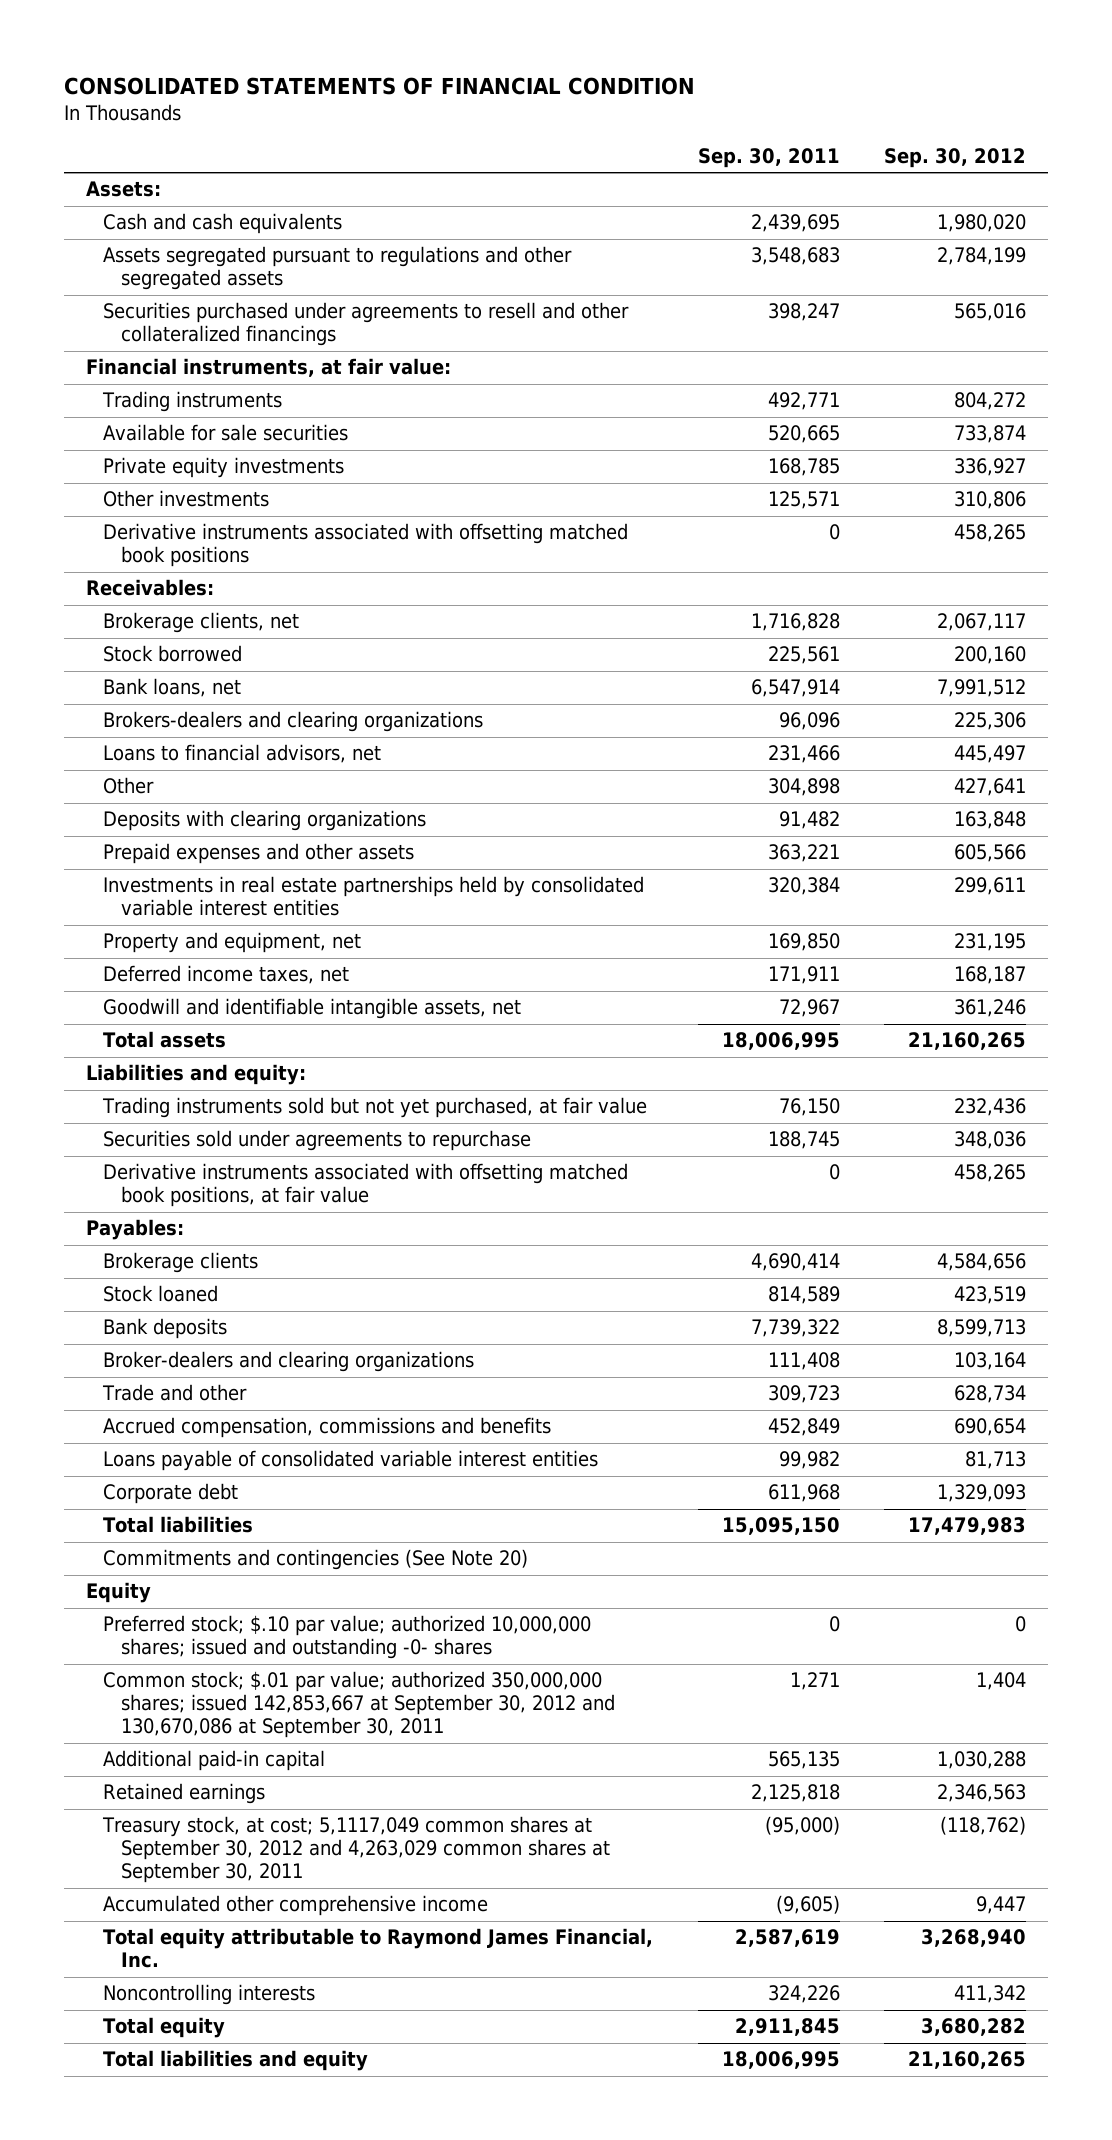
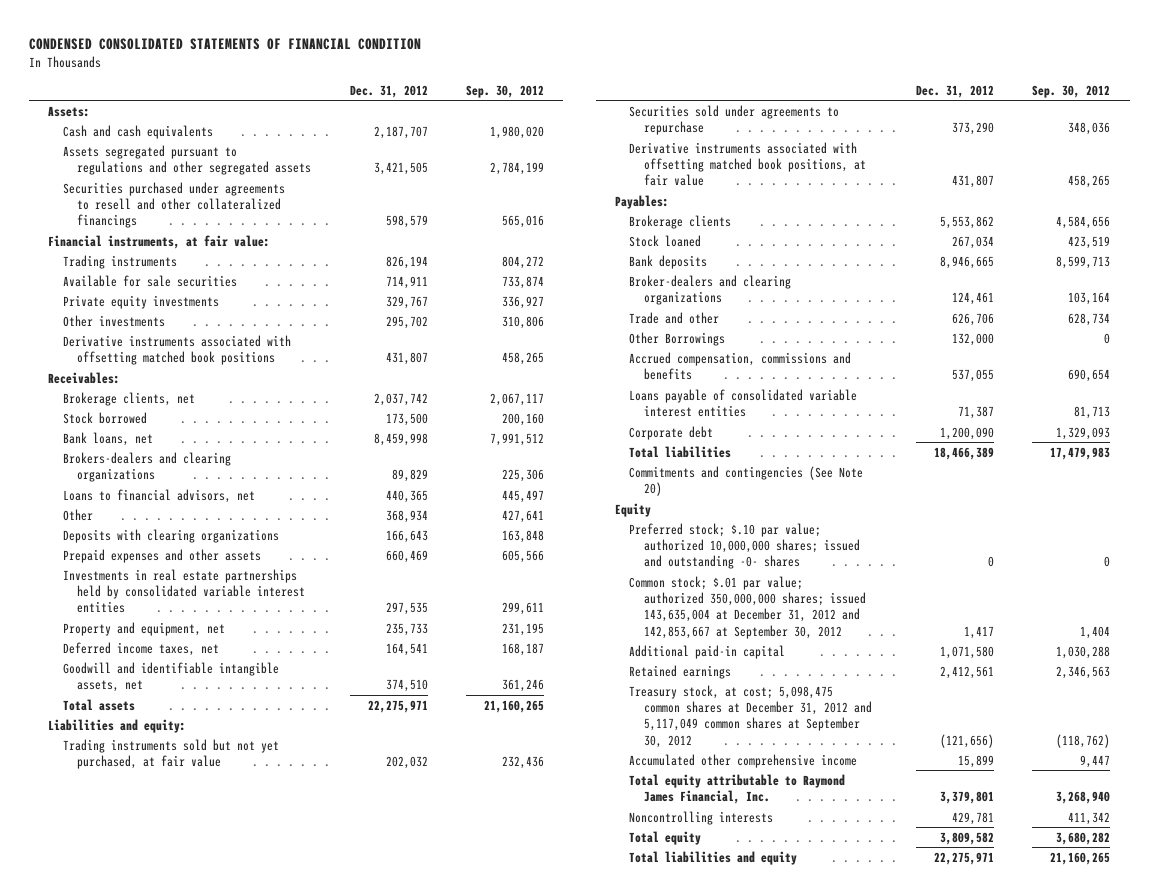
- CONSOLIDATED STATEMENTS OF FINANCIAL CONDITION
+ CONDENSED CONSOLIDATED STATEMENTS OF FINANCIAL CONDITION
- | Sep. 30, 2011 | Sep. 30, 2012
+ | Dec. 31, 2012 | Sep. 30, 2012
+ Other Borrowings | 132,000 | 0
- Common stock; $.01 par value; authorized 350,000,000 shares; issued 142,853,667 at September 30, 2012 and 130,670,086 at September 30, 2011 | 1,271 | 1,404
+ Common stock; $.01 par value; authorized 350,000,000 shares; issued 143,635,004 at December 31, 2012 and 142,853,667 at September 30, 2012 | 1,417 | 1,404
- Treasury stock, at cost; 5,1117,049 common shares at September 30, 2012 and 4,263,029 common shares at September 30, 2011 | (95,000) | (118,762)
+ Treasury stock, at cost; 5,098,475 common shares at December 31, 2012 and 5,117,049 common shares at September 30, 2012 | (121,656) | (118,762)

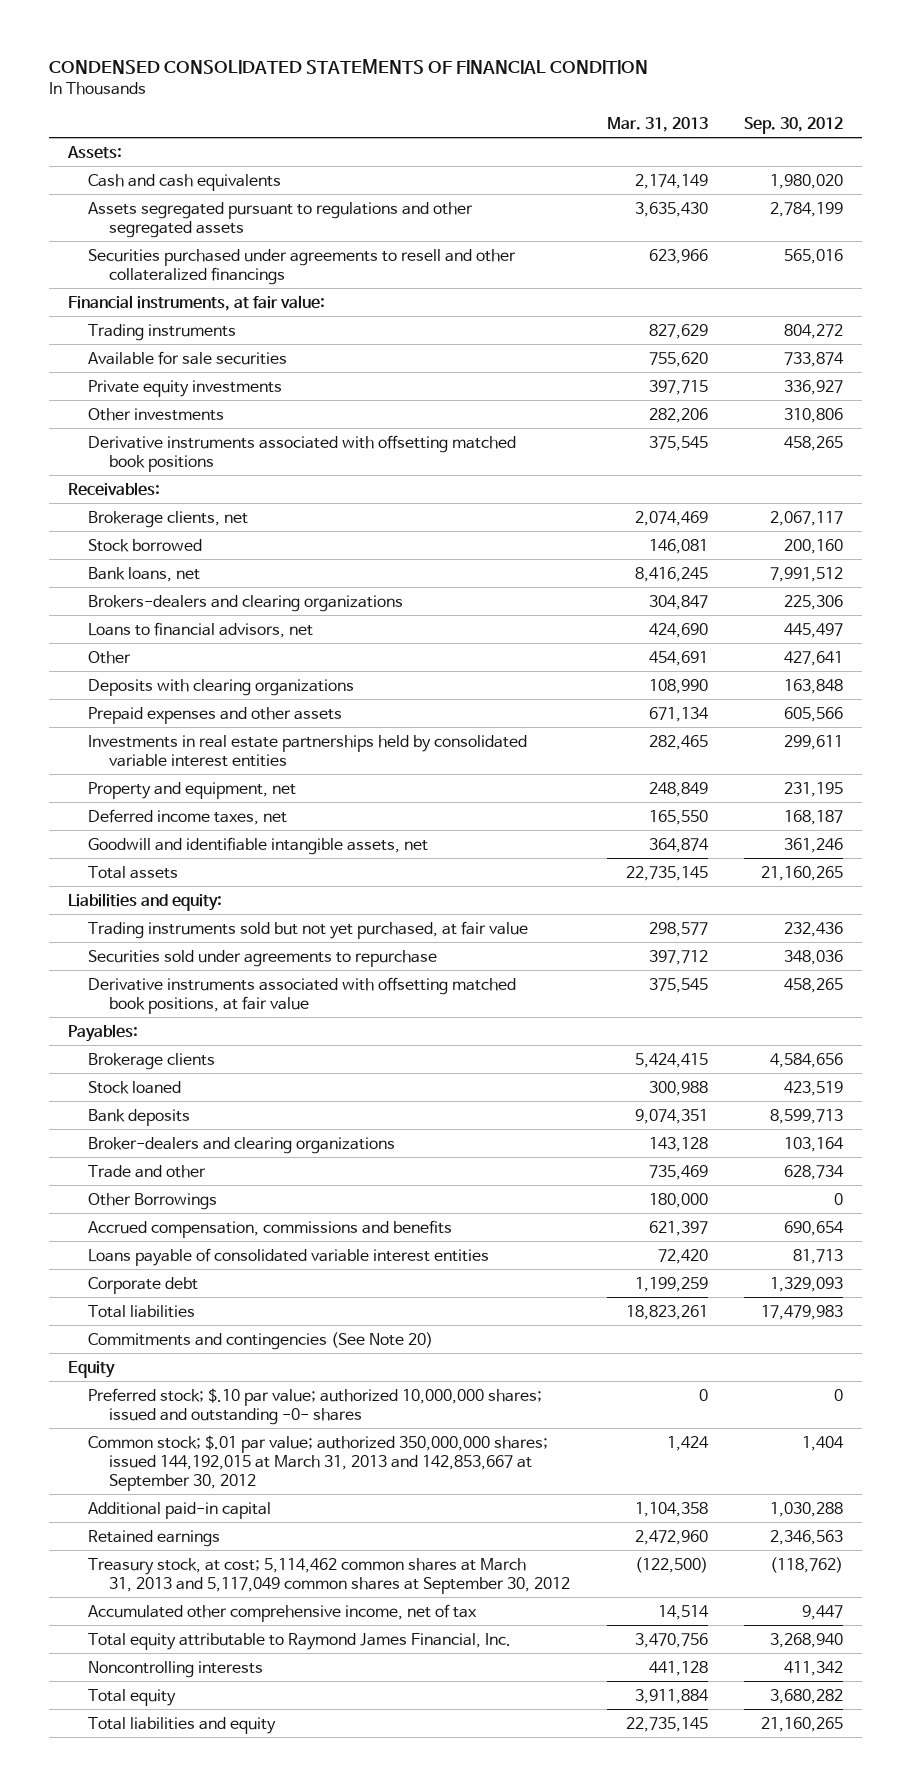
- | Dec. 31, 2012 | Sep. 30, 2012
+ | Mar. 31, 2013 | Sep. 30, 2012
- Common stock; $.01 par value; authorized 350,000,000 shares; issued 143,635,004 at December 31, 2012 and 142,853,667 at September 30, 2012 | 1,417 | 1,404
+ Common stock; $.01 par value; authorized 350,000,000 shares; issued 144,192,015 at March 31, 2013 and 142,853,667 at September 30, 2012 | 1,424 | 1,404
- Treasury stock, at cost; 5,098,475 common shares at December 31, 2012 and 5,117,049 common shares at September 30, 2012 | (121,656) | (118,762)
- Accumulated other comprehensive income | 15,899 | 9,447
+ Treasury stock, at cost; 5,114,462 common shares at March 31, 2013 and 5,117,049 common shares at September 30, 2012 | (122,500) | (118,762)
+ Accumulated other comprehensive income, net of tax | 14,514 | 9,447

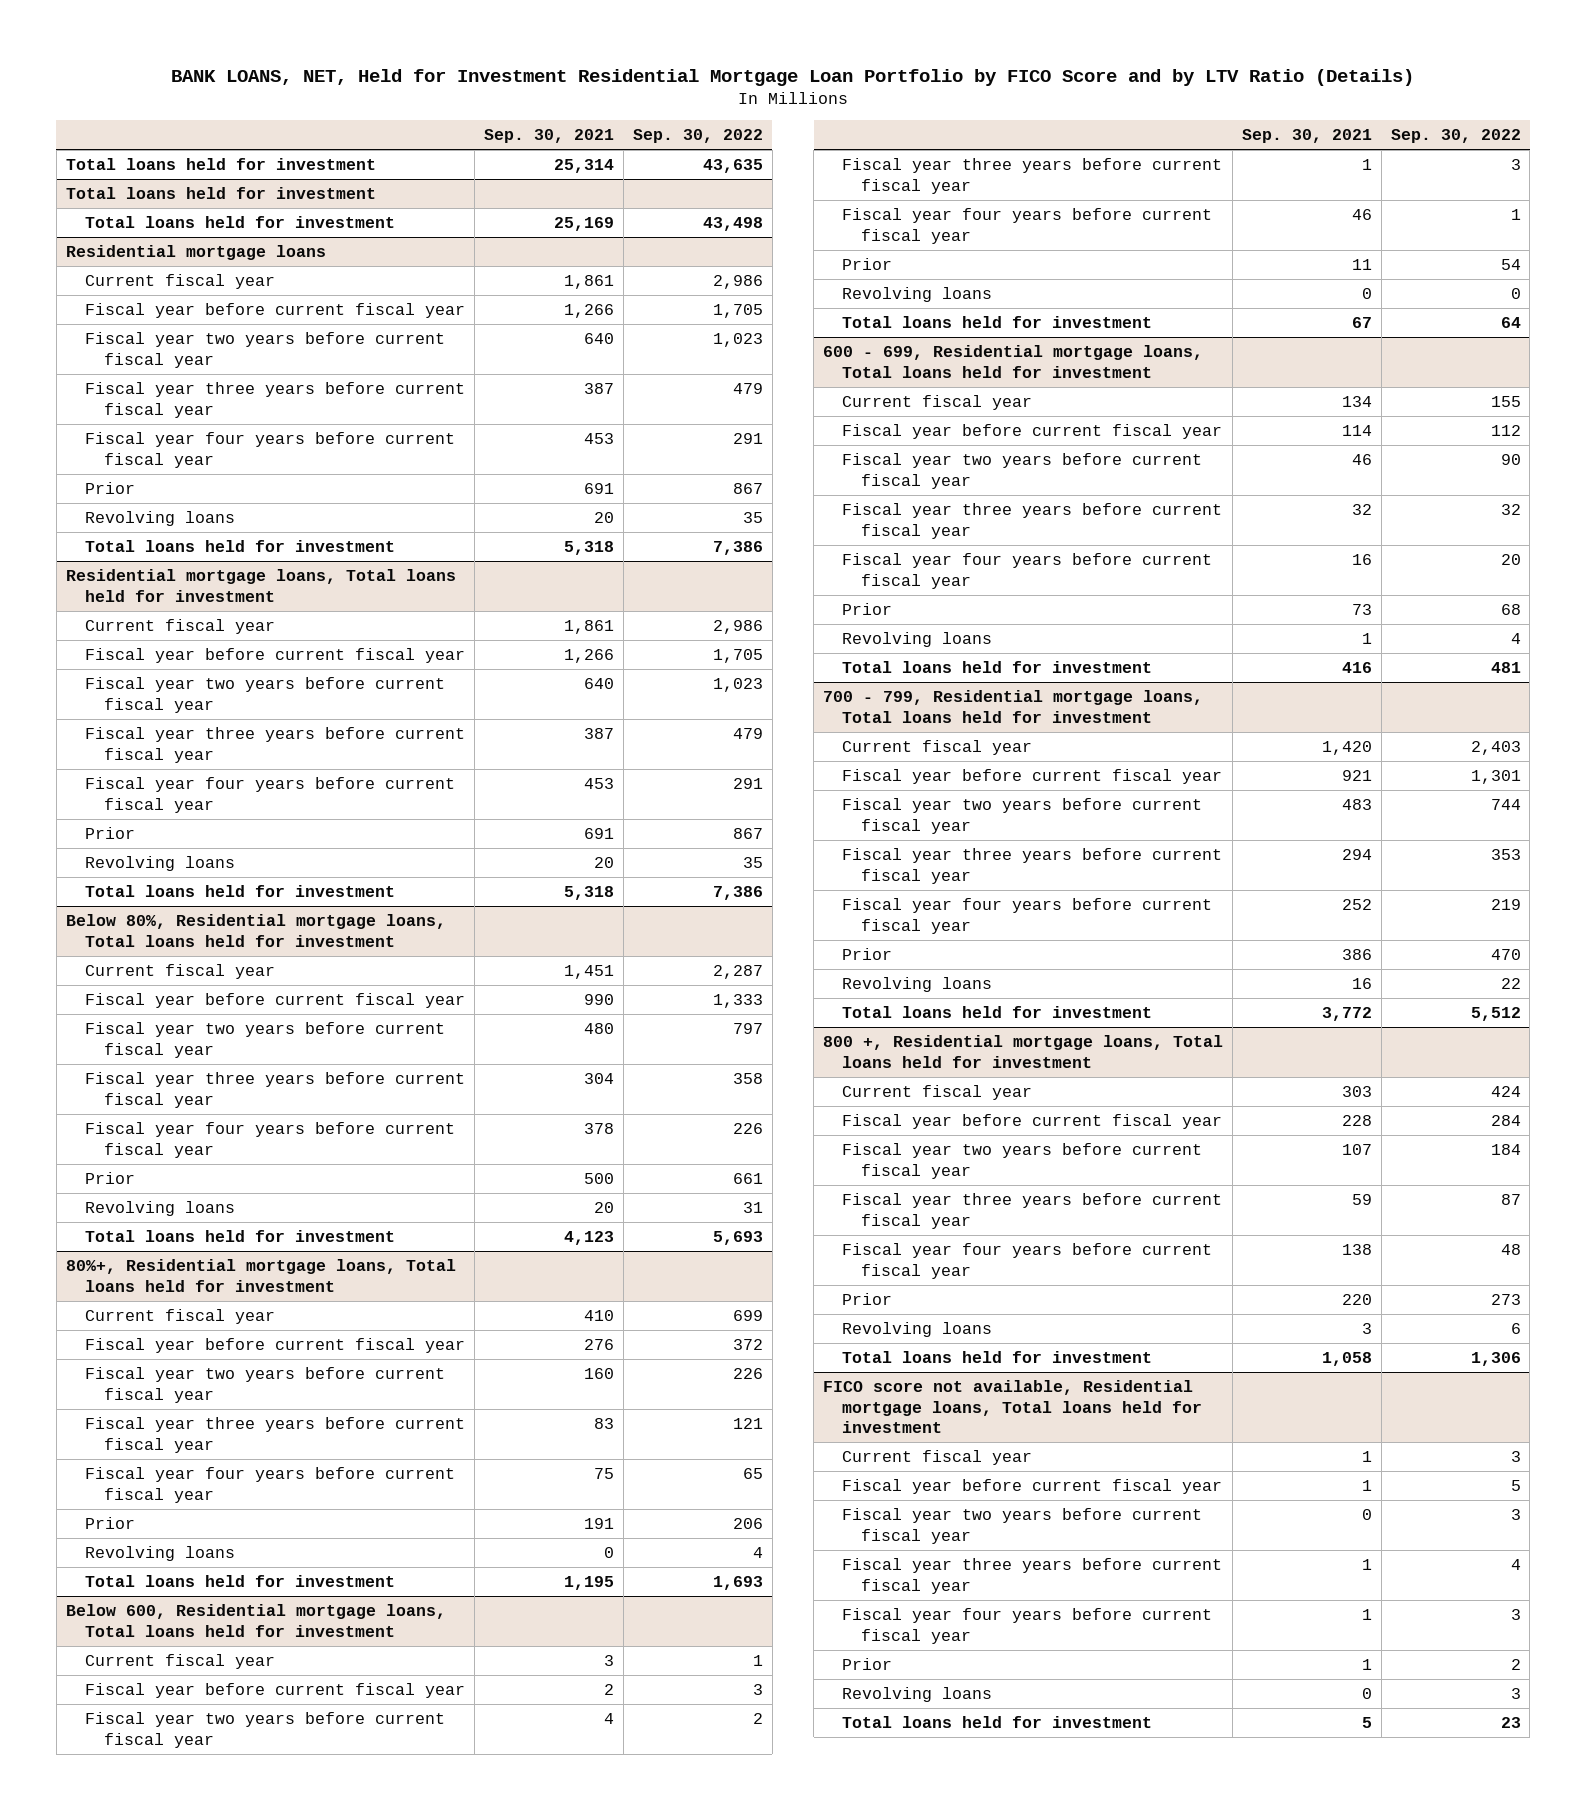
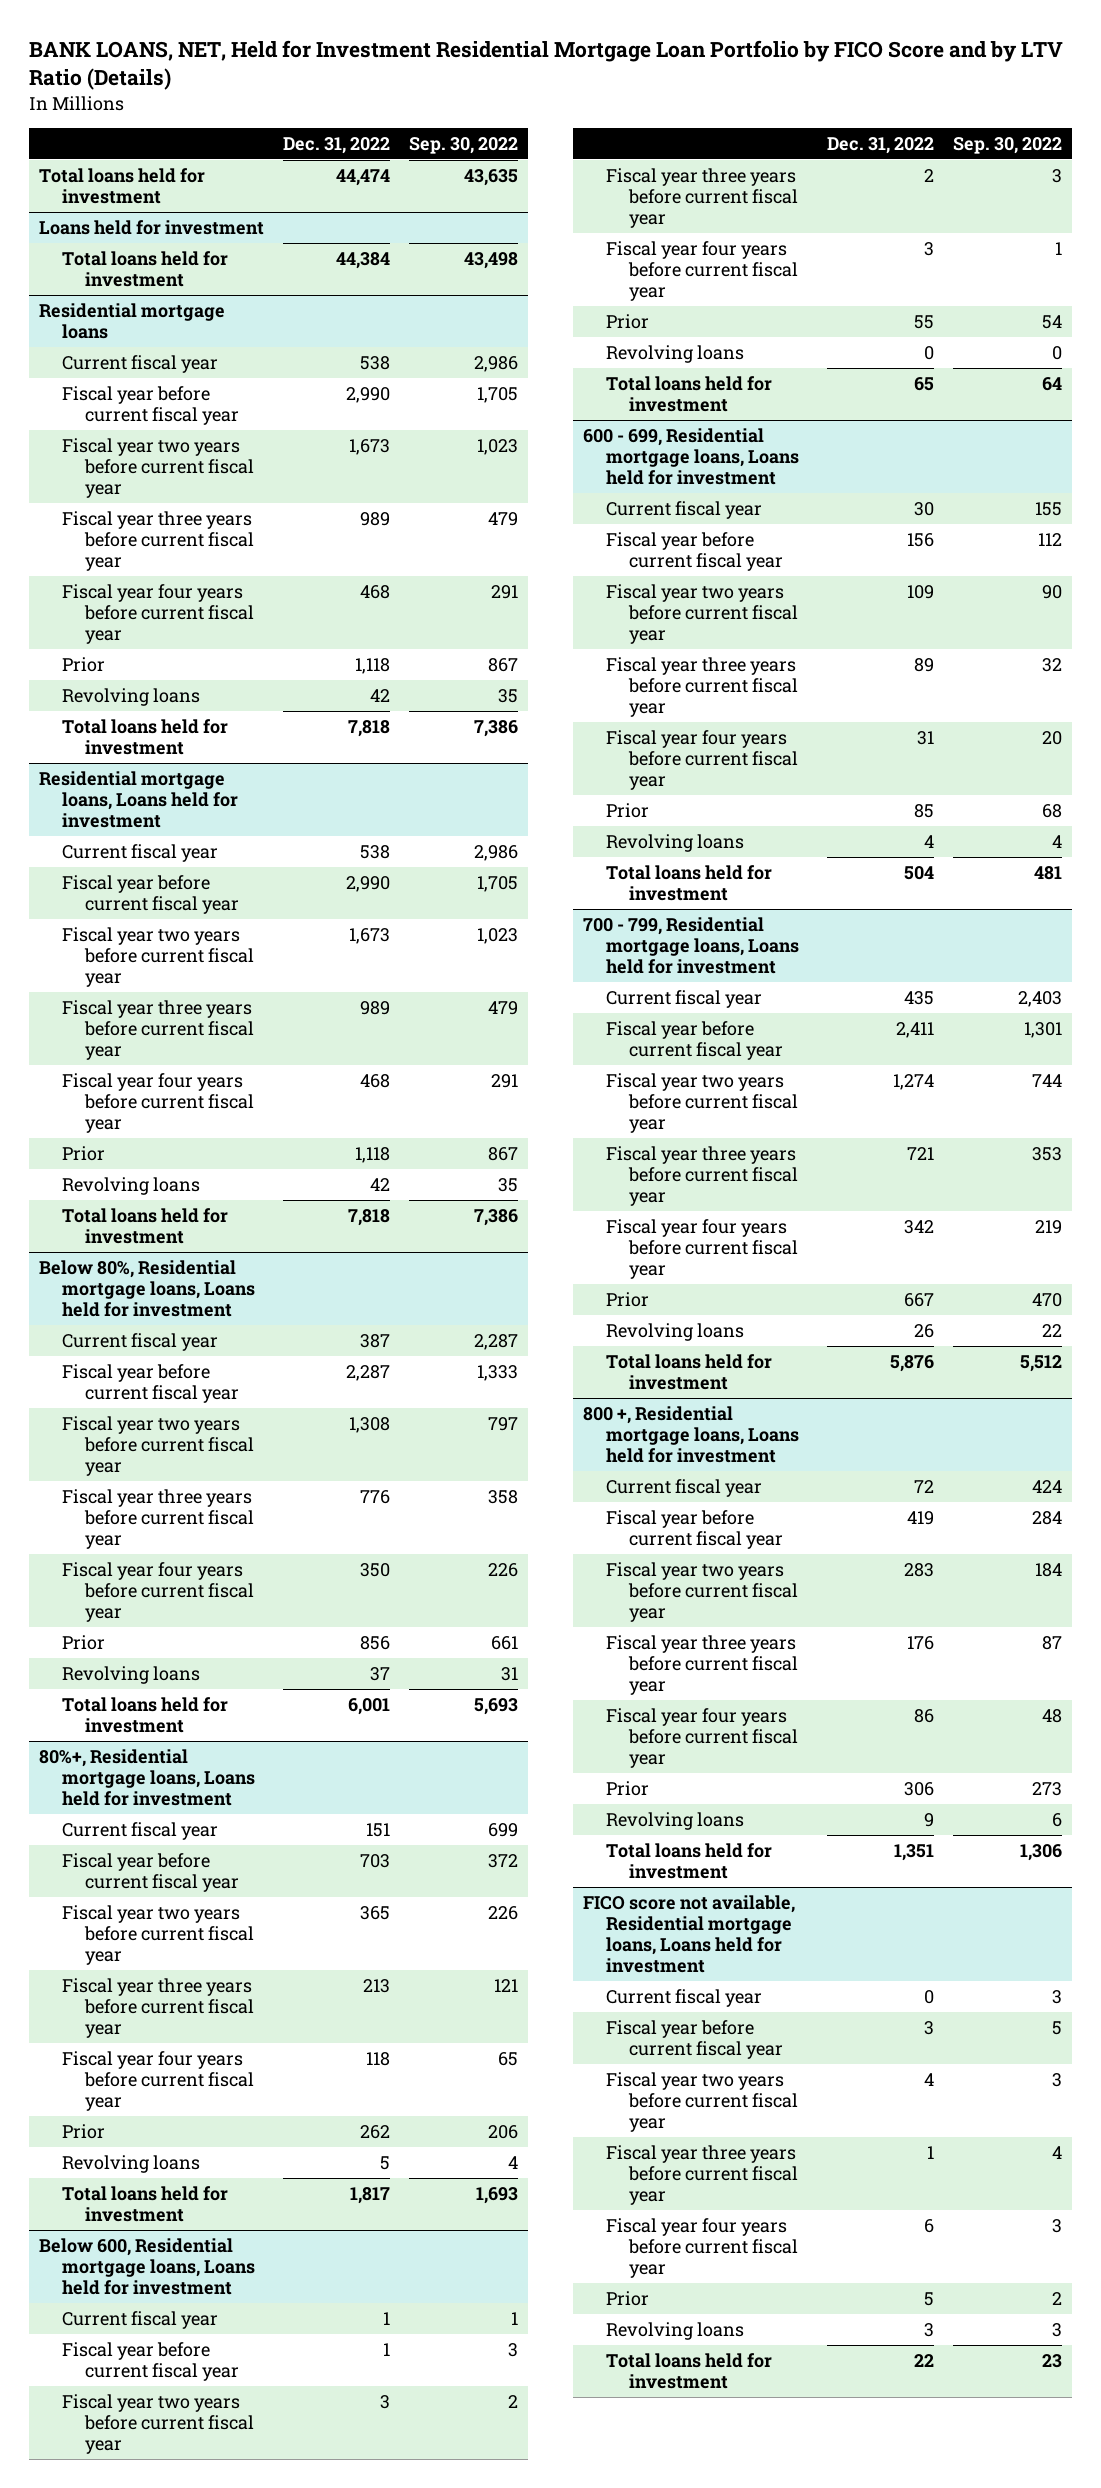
- | Sep. 30, 2021 | Sep. 30, 2022
+ | Dec. 31, 2022 | Sep. 30, 2022
- Total loans held for investment
+ Loans held for investment
- Residential mortgage loans, Total loans held for investment
+ Residential mortgage loans, Loans held for investment
- Below 80%, Residential mortgage loans, Total loans held for investment
+ Below 80%, Residential mortgage loans, Loans held for investment
- 80%+, Residential mortgage loans, Total loans held for investment
+ 80%+, Residential mortgage loans, Loans held for investment
- Below 600, Residential mortgage loans, Total loans held for investment
+ Below 600, Residential mortgage loans, Loans held for investment
- 600 - 699, Residential mortgage loans, Total loans held for investment
+ 600 - 699, Residential mortgage loans, Loans held for investment
- 700 - 799, Residential mortgage loans, Total loans held for investment
+ 700 - 799, Residential mortgage loans, Loans held for investment
- 800 +, Residential mortgage loans, Total loans held for investment
+ 800 +, Residential mortgage loans, Loans held for investment
- FICO score not available, Residential mortgage loans, Total loans held for investment
+ FICO score not available, Residential mortgage loans, Loans held for investment

